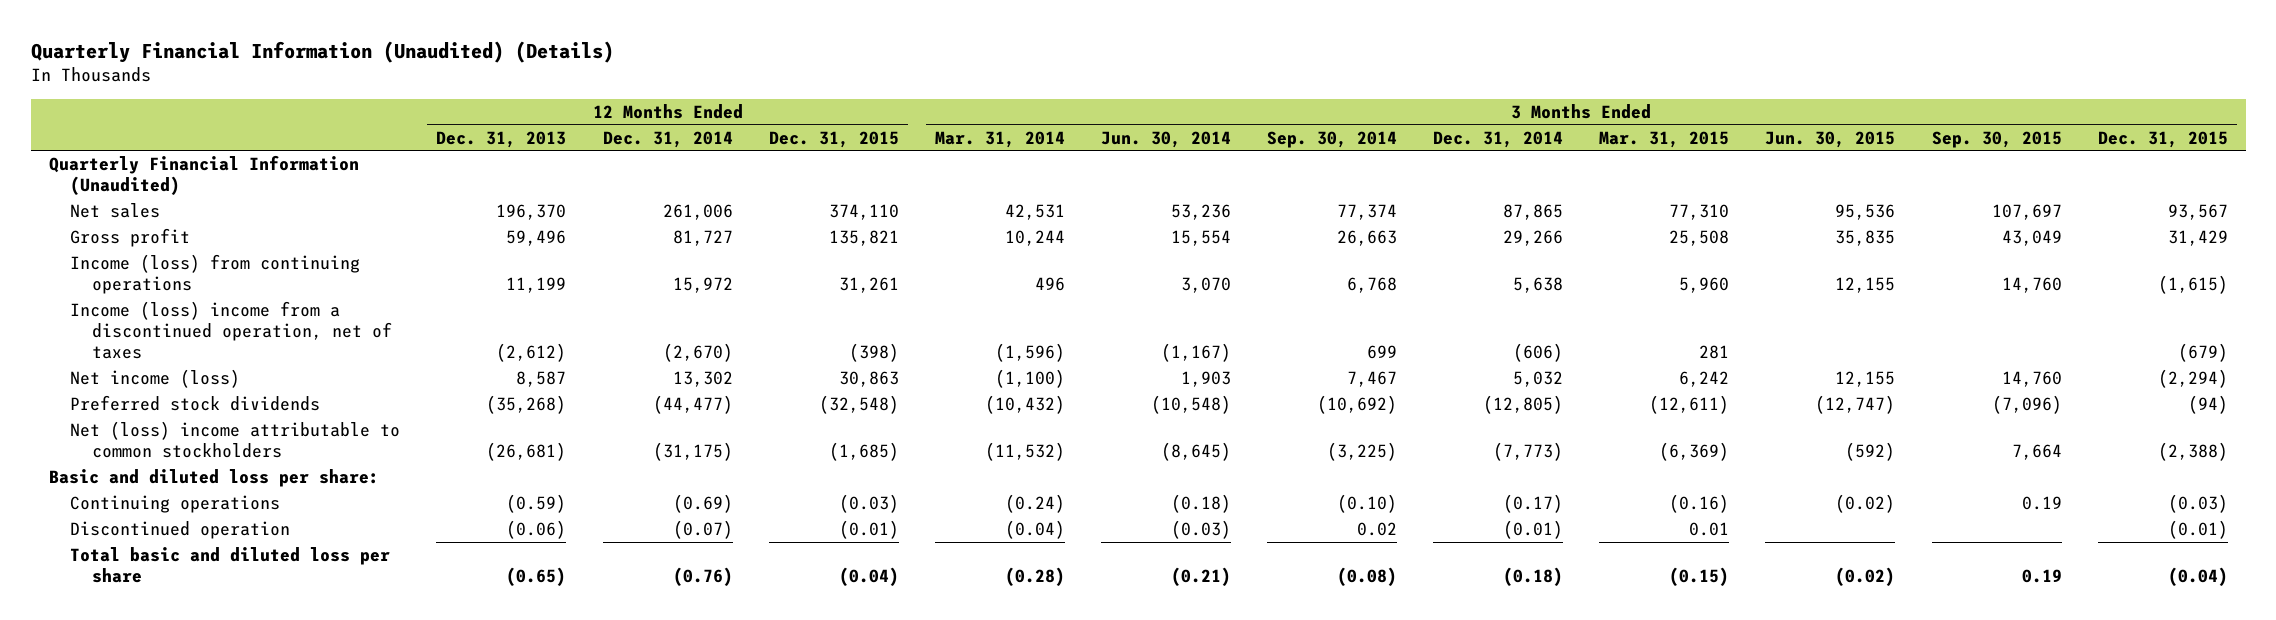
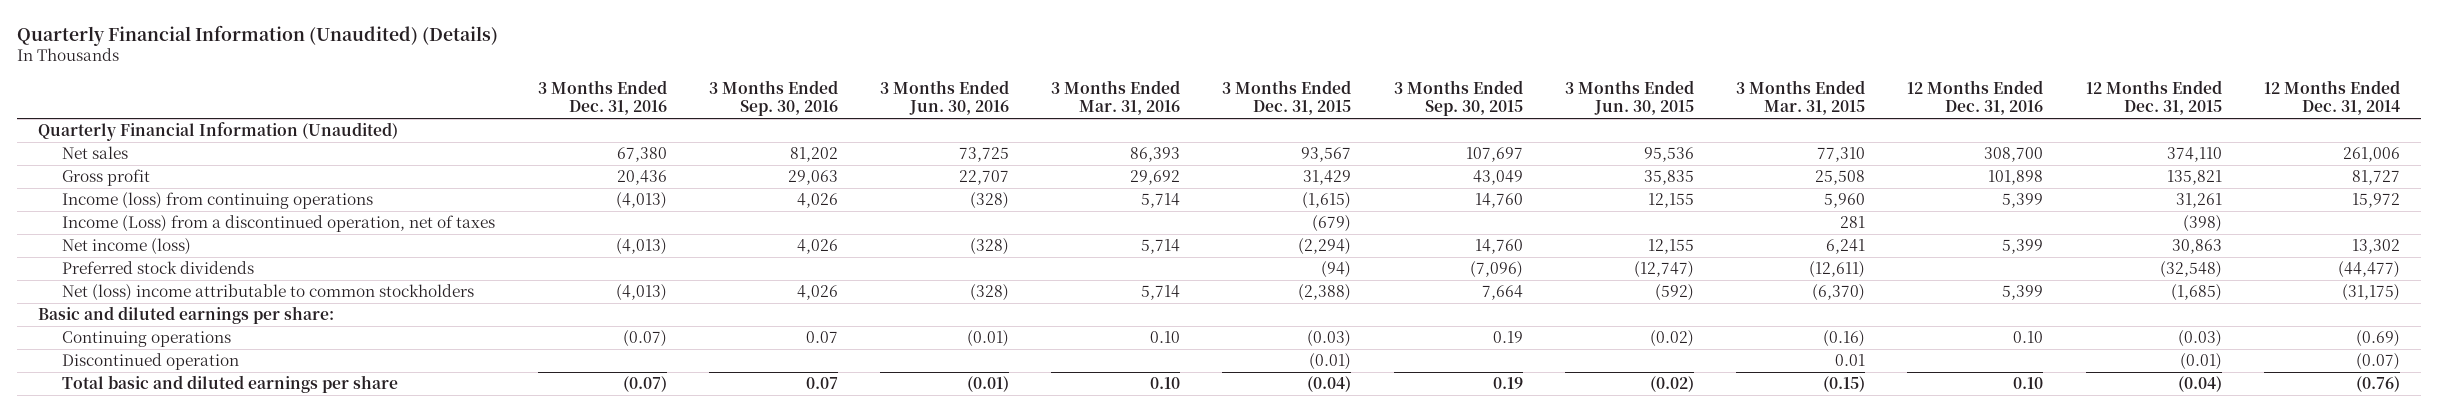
- | 12 Months Ended Dec. 31, 2013 | 12 Months Ended Dec. 31, 2014 | 12 Months Ended Dec. 31, 2015 | 3 Months Ended Mar. 31, 2014 | 3 Months Ended Jun. 30, 2014 | 3 Months Ended Sep. 30, 2014 | 3 Months Ended Dec. 31, 2014 | 3 Months Ended Mar. 31, 2015 | 3 Months Ended Jun. 30, 2015 | 3 Months Ended Sep. 30, 2015 | 3 Months Ended Dec. 31, 2015
+ | 3 Months Ended Dec. 31, 2016 | 3 Months Ended Sep. 30, 2016 | 3 Months Ended Jun. 30, 2016 | 3 Months Ended Mar. 31, 2016 | 3 Months Ended Dec. 31, 2015 | 3 Months Ended Sep. 30, 2015 | 3 Months Ended Jun. 30, 2015 | 3 Months Ended Mar. 31, 2015 | 12 Months Ended Dec. 31, 2016 | 12 Months Ended Dec. 31, 2015 | 12 Months Ended Dec. 31, 2014
- Income (loss) income from a discontinued operation, net of taxes | (2,612) | (2,670) | (398) | (1,596) | (1,167) | 699 | (606) | 281 | | | (679)
- Net income (loss) | 8,587 | 13,302 | 30,863 | (1,100) | 1,903 | 7,467 | 5,032 | 6,242 | 12,155 | 14,760 | (2,294)
+ Income (Loss) from a discontinued operation, net of taxes | | | | | (679) | | | 281 | | (398) |
+ Net income (loss) | (4,013) | 4,026 | (328) | 5,714 | (2,294) | 14,760 | 12,155 | 6,241 | 5,399 | 30,863 | 13,302
- Net (loss) income attributable to common stockholders | (26,681) | (31,175) | (1,685) | (11,532) | (8,645) | (3,225) | (7,773) | (6,369) | (592) | 7,664 | (2,388)
- Basic and diluted loss per share:
+ Net (loss) income attributable to common stockholders | (4,013) | 4,026 | (328) | 5,714 | (2,388) | 7,664 | (592) | (6,370) | 5,399 | (1,685) | (31,175)
+ Basic and diluted earnings per share:
- Total basic and diluted loss per share | (0.65) | (0.76) | (0.04) | (0.28) | (0.21) | (0.08) | (0.18) | (0.15) | (0.02) | 0.19 | (0.04)
+ Total basic and diluted earnings per share | (0.07) | 0.07 | (0.01) | 0.10 | (0.04) | 0.19 | (0.02) | (0.15) | 0.10 | (0.04) | (0.76)

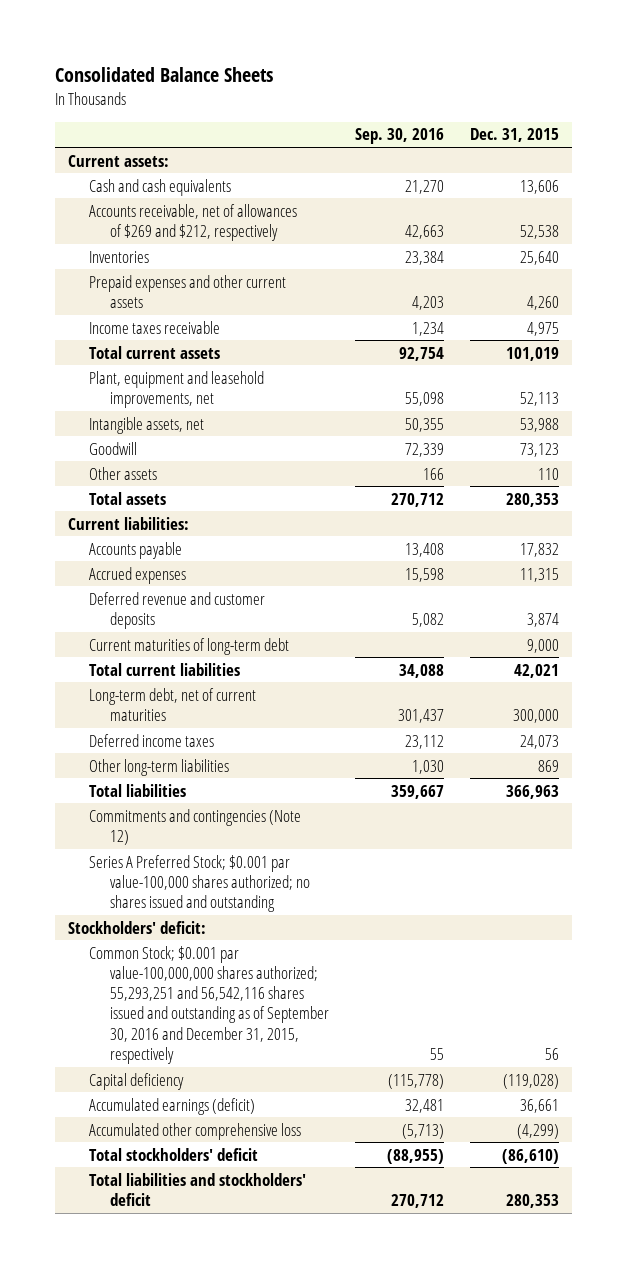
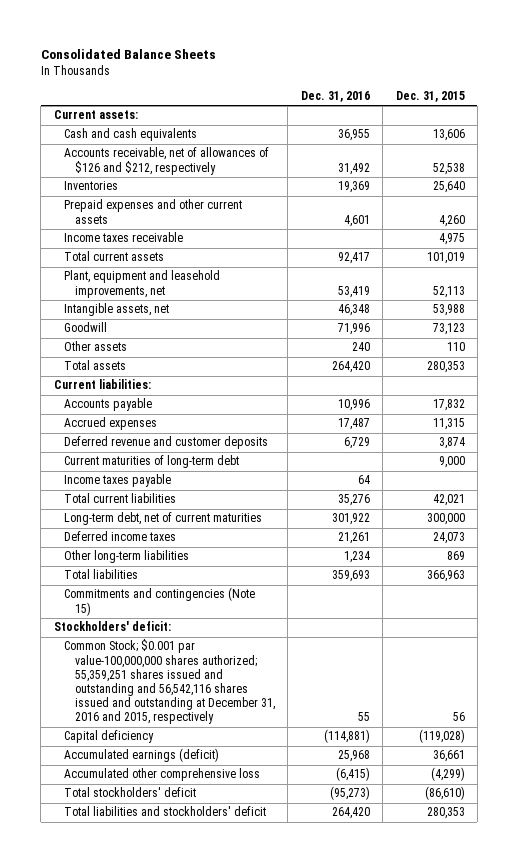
- | Sep. 30, 2016 | Dec. 31, 2015
+ | Dec. 31, 2016 | Dec. 31, 2015
- Accounts receivable, net of allowances of $269 and $212, respectively | 42,663 | 52,538
+ Accounts receivable, net of allowances of $126 and $212, respectively | 31,492 | 52,538
+ Income taxes payable | 64 |
- Commitments and contingencies (Note 12)
- Series A Preferred Stock; $0.001 par value-100,000 shares authorized; no shares issued and outstanding
+ Commitments and contingencies (Note 15)
- Common Stock; $0.001 par value-100,000,000 shares authorized; 55,293,251 and 56,542,116 shares issued and outstanding as of September 30, 2016 and December 31, 2015, respectively | 55 | 56
+ Common Stock; $0.001 par value-100,000,000 shares authorized; 55,359,251 shares issued and outstanding and 56,542,116 shares issued and outstanding at December 31, 2016 and 2015, respectively | 55 | 56

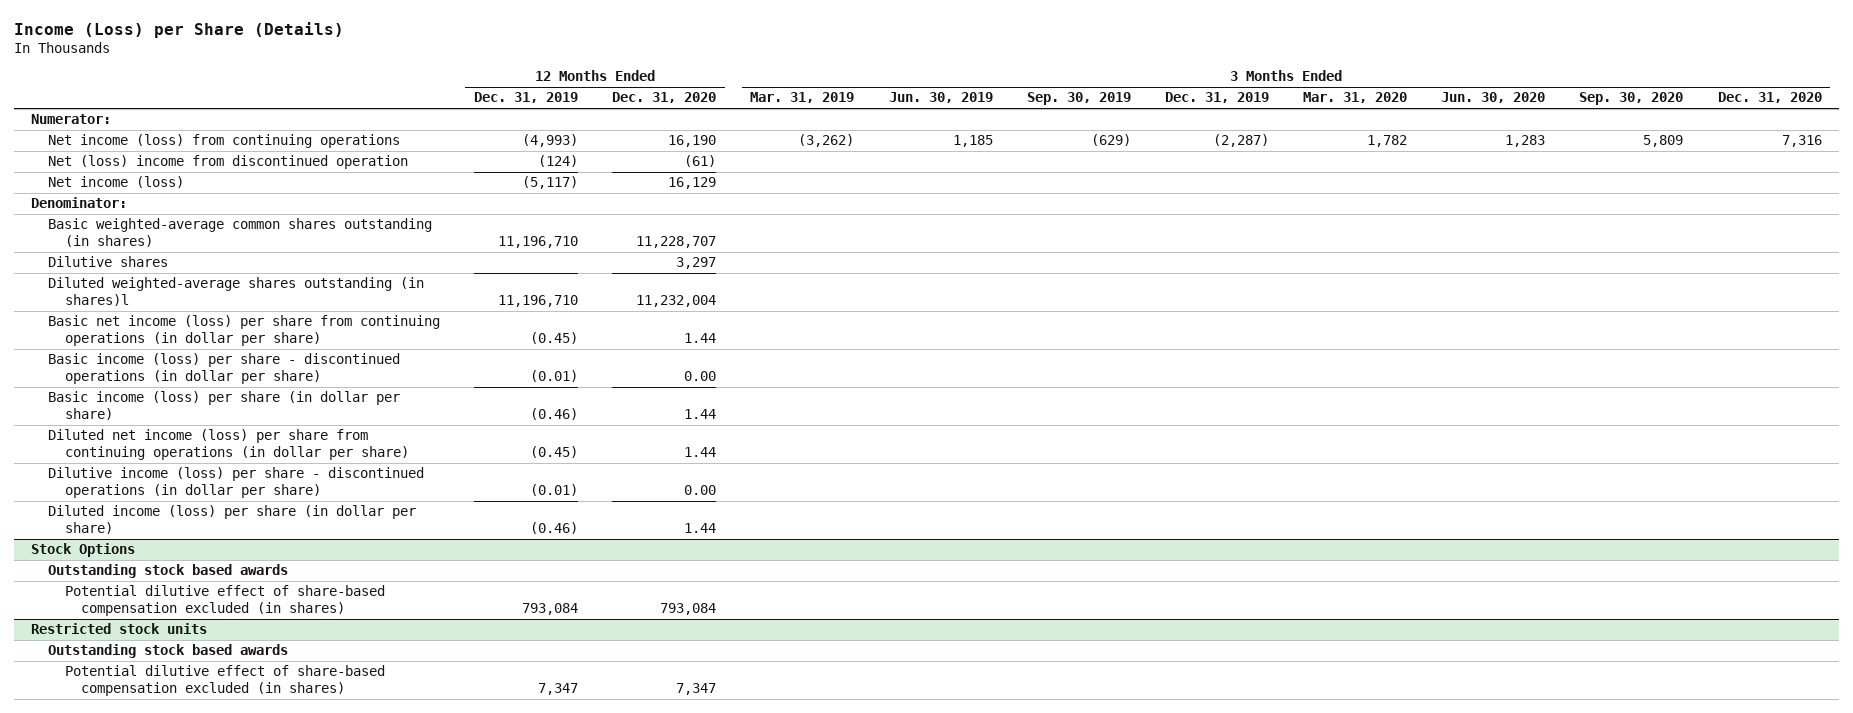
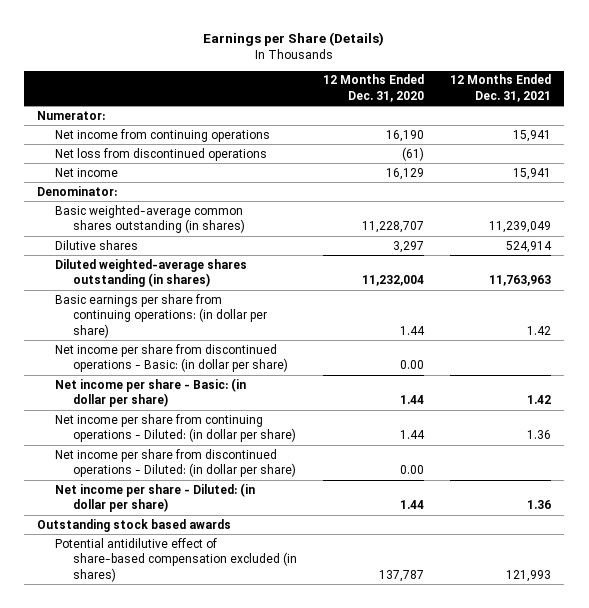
- Income (Loss) per Share (Details)
+ Earnings per Share (Details)
- | 12 Months Ended Dec. 31, 2019 | 12 Months Ended Dec. 31, 2020 | 3 Months Ended Mar. 31, 2019 | 3 Months Ended Jun. 30, 2019 | 3 Months Ended Sep. 30, 2019 | 3 Months Ended Dec. 31, 2019 | 3 Months Ended Mar. 31, 2020 | 3 Months Ended Jun. 30, 2020 | 3 Months Ended Sep. 30, 2020 | 3 Months Ended Dec. 31, 2020
+ | 12 Months Ended Dec. 31, 2020 | 12 Months Ended Dec. 31, 2021
- Net income (loss) from continuing operations | (4,993) | 16,190 | (3,262) | 1,185 | (629) | (2,287) | 1,782 | 1,283 | 5,809 | 7,316
- Net (loss) income from discontinued operation | (124) | (61) | | | | | | | |
- Net income (loss) | (5,117) | 16,129 | | | | | | | |
+ Net income from continuing operations | 16,190 | 15,941
+ Net loss from discontinued operations | (61) |
+ Net income | 16,129 | 15,941
- Diluted weighted-average shares outstanding (in shares)l | 11,196,710 | 11,232,004 | | | | | | | |
- Basic net income (loss) per share from continuing operations (in dollar per share) | (0.45) | 1.44 | | | | | | | |
- Basic income (loss) per share - discontinued operations (in dollar per share) | (0.01) | 0.00 | | | | | | | |
- Basic income (loss) per share (in dollar per share) | (0.46) | 1.44 | | | | | | | |
- Diluted net income (loss) per share from continuing operations (in dollar per share) | (0.45) | 1.44 | | | | | | | |
- Dilutive income (loss) per share - discontinued operations (in dollar per share) | (0.01) | 0.00 | | | | | | | |
- Diluted income (loss) per share (in dollar per share) | (0.46) | 1.44 | | | | | | | |
- Stock Options
- Outstanding stock based awards
- Potential dilutive effect of share-based compensation excluded (in shares) | 793,084 | 793,084 | | | | | | | |
- Restricted stock units
+ Diluted weighted-average shares outstanding (in shares) | 11,232,004 | 11,763,963
+ Basic earnings per share from continuing operations: (in dollar per share) | 1.44 | 1.42
+ Net income per share from discontinued operations - Basic: (in dollar per share) | 0.00 |
+ Net income per share - Basic: (in dollar per share) | 1.44 | 1.42
+ Net income per share from continuing operations - Diluted: (in dollar per share) | 1.44 | 1.36
+ Net income per share from discontinued operations - Diluted: (in dollar per share) | 0.00 |
+ Net income per share - Diluted: (in dollar per share) | 1.44 | 1.36
- Potential dilutive effect of share-based compensation excluded (in shares) | 7,347 | 7,347 | | | | | | | |
+ Potential antidilutive effect of share-based compensation excluded (in shares) | 137,787 | 121,993

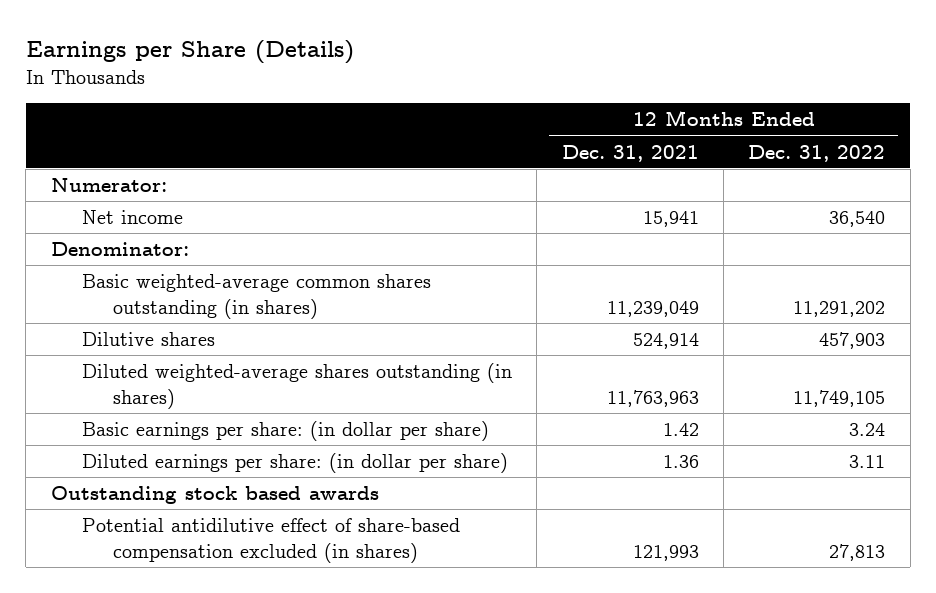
- | 12 Months Ended Dec. 31, 2020 | 12 Months Ended Dec. 31, 2021
+ | 12 Months Ended Dec. 31, 2021 | 12 Months Ended Dec. 31, 2022
- Net income from continuing operations | 16,190 | 15,941
- Net loss from discontinued operations | (61) |
- Basic earnings per share from continuing operations: (in dollar per share) | 1.44 | 1.42
- Net income per share from discontinued operations - Basic: (in dollar per share) | 0.00 |
- Net income per share - Basic: (in dollar per share) | 1.44 | 1.42
- Net income per share from continuing operations - Diluted: (in dollar per share) | 1.44 | 1.36
- Net income per share from discontinued operations - Diluted: (in dollar per share) | 0.00 |
- Net income per share - Diluted: (in dollar per share) | 1.44 | 1.36
+ Basic earnings per share: (in dollar per share) | 1.42 | 3.24
+ Diluted earnings per share: (in dollar per share) | 1.36 | 3.11

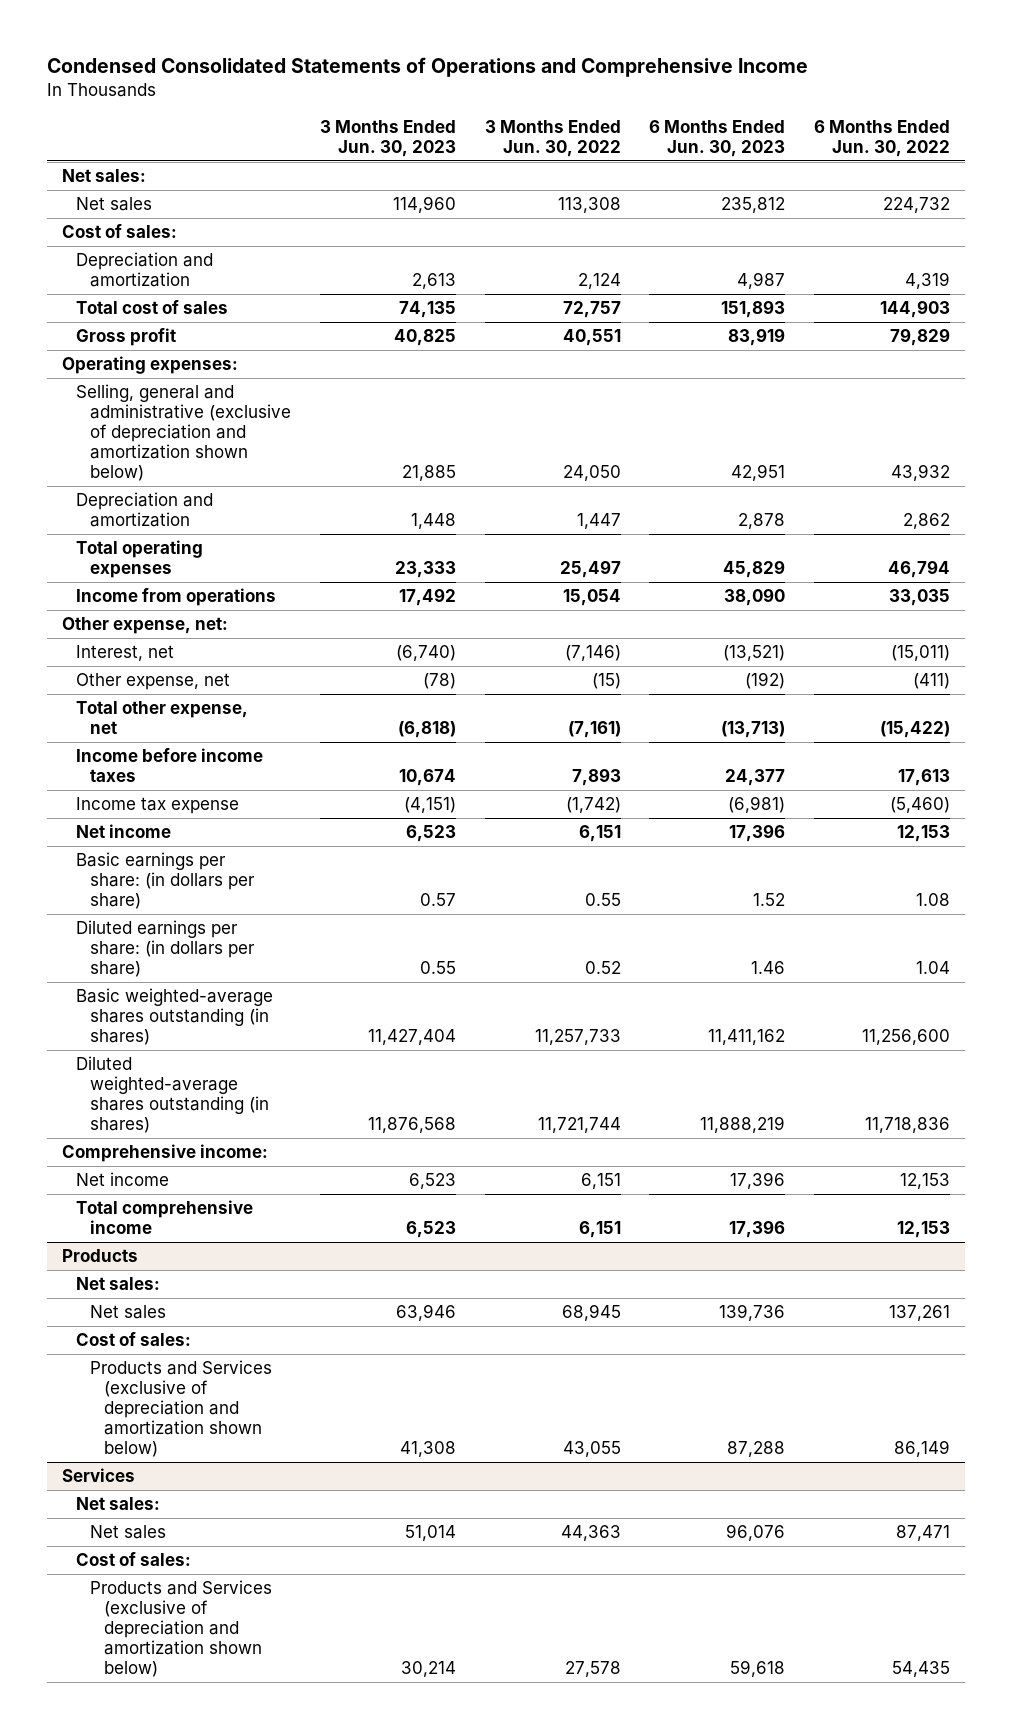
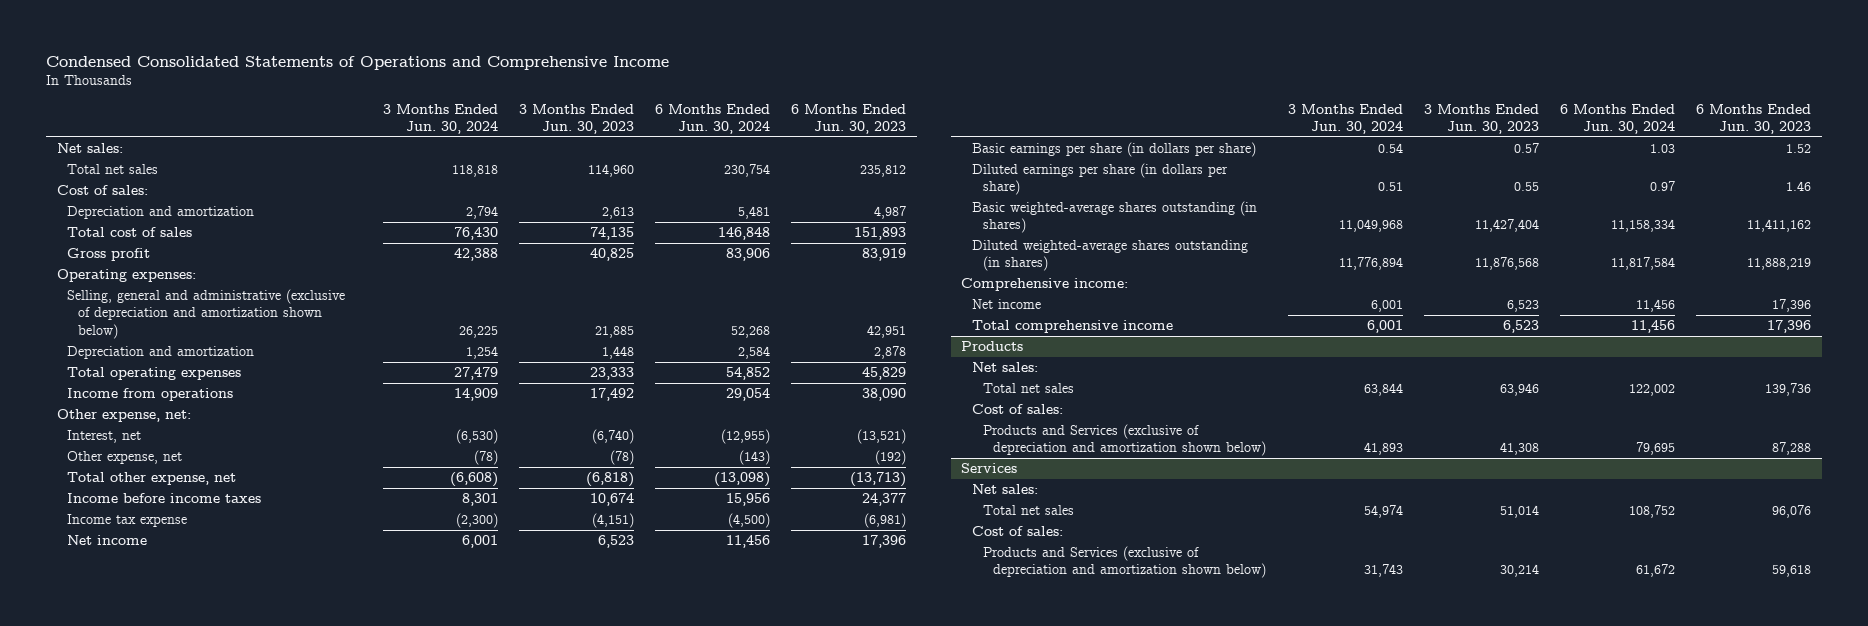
- | 3 Months Ended Jun. 30, 2023 | 3 Months Ended Jun. 30, 2022 | 6 Months Ended Jun. 30, 2023 | 6 Months Ended Jun. 30, 2022
+ | 3 Months Ended Jun. 30, 2024 | 3 Months Ended Jun. 30, 2023 | 6 Months Ended Jun. 30, 2024 | 6 Months Ended Jun. 30, 2023
- Net sales | 114,960 | 113,308 | 235,812 | 224,732
+ Total net sales | 118,818 | 114,960 | 230,754 | 235,812
- Basic earnings per share: (in dollars per share) | 0.57 | 0.55 | 1.52 | 1.08
- Diluted earnings per share: (in dollars per share) | 0.55 | 0.52 | 1.46 | 1.04
+ Basic earnings per share (in dollars per share) | 0.54 | 0.57 | 1.03 | 1.52
+ Diluted earnings per share (in dollars per share) | 0.51 | 0.55 | 0.97 | 1.46
@ Products
- Net sales | 63,946 | 68,945 | 139,736 | 137,261
+ Total net sales | 63,844 | 63,946 | 122,002 | 139,736
@ Services
- Net sales | 51,014 | 44,363 | 96,076 | 87,471
+ Total net sales | 54,974 | 51,014 | 108,752 | 96,076

